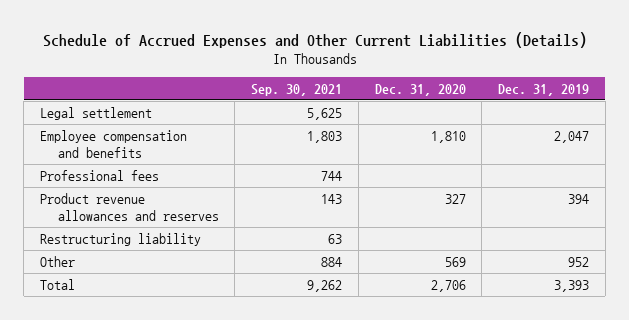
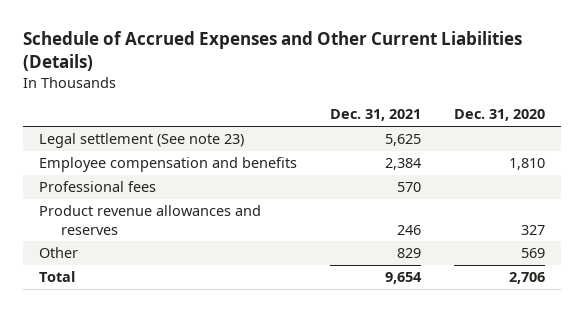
- | Sep. 30, 2021 | Dec. 31, 2020 | Dec. 31, 2019
+ | Dec. 31, 2021 | Dec. 31, 2020
- Legal settlement | 5,625 | |
+ Legal settlement (See note 23) | 5,625 |
- Restructuring liability | 63 | |

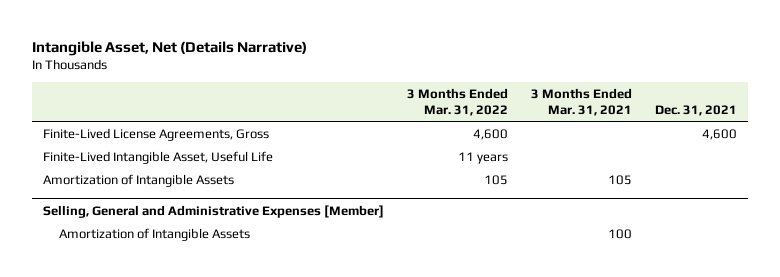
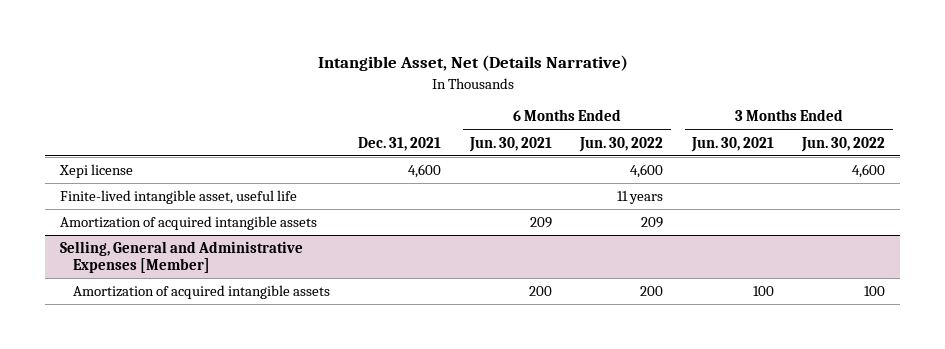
- | 3 Months Ended Mar. 31, 2022 | 3 Months Ended Mar. 31, 2021 | Dec. 31, 2021
+ | Dec. 31, 2021 | 6 Months Ended Jun. 30, 2021 | 6 Months Ended Jun. 30, 2022 | 3 Months Ended Jun. 30, 2021 | 3 Months Ended Jun. 30, 2022
- Finite-Lived License Agreements, Gross | 4,600 | | 4,600
- Finite-Lived Intangible Asset, Useful Life | 11 years | |
- Amortization of Intangible Assets | 105 | 105 |
+ Xepi license | 4,600 | | 4,600 | | 4,600
+ Finite-lived intangible asset, useful life | | | 11 years | |
+ Amortization of acquired intangible assets | | 209 | 209 | |
@ Selling, General and Administrative Expenses [Member]
- Amortization of Intangible Assets | | 100 |
+ Amortization of acquired intangible assets | | 200 | 200 | 100 | 100

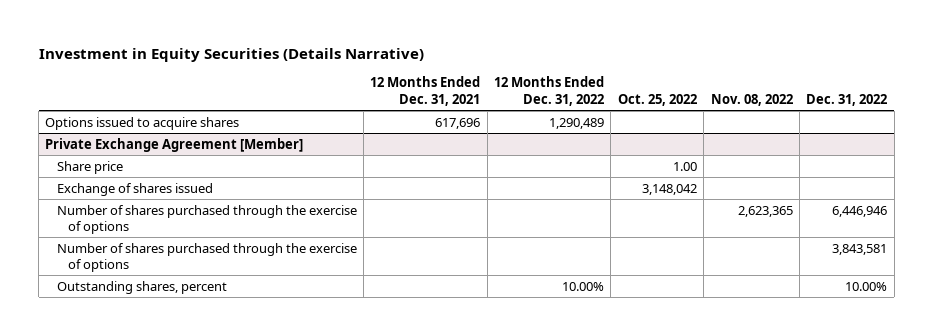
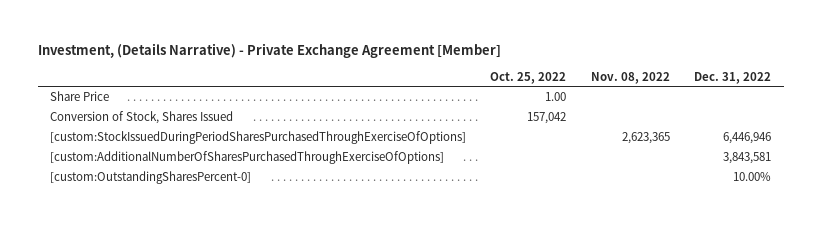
- Investment in Equity Securities (Details Narrative)
+ Investment, (Details Narrative) - Private Exchange Agreement [Member]
- | 12 Months Ended Dec. 31, 2021 | 12 Months Ended Dec. 31, 2022 | Oct. 25, 2022 | Nov. 08, 2022 | Dec. 31, 2022
+ | Oct. 25, 2022 | Nov. 08, 2022 | Dec. 31, 2022
- Options issued to acquire shares | 617,696 | 1,290,489 | | |
- Private Exchange Agreement [Member]
- Share price | | | 1.00 | |
- Exchange of shares issued | | | 3,148,042 | |
- Number of shares purchased through the exercise of options | | | | 2,623,365 | 6,446,946
- Number of shares purchased through the exercise of options | | | | | 3,843,581
- Outstanding shares, percent | | 10.00% | | | 10.00%
+ Share Price | 1.00 | |
+ Conversion of Stock, Shares Issued | 157,042 | |
+ [custom:StockIssuedDuringPeriodSharesPurchasedThroughExerciseOfOptions] | | 2,623,365 | 6,446,946
+ [custom:AdditionalNumberOfSharesPurchasedThroughExerciseOfOptions] | | | 3,843,581
+ [custom:OutstandingSharesPercent-0] | | | 10.00%

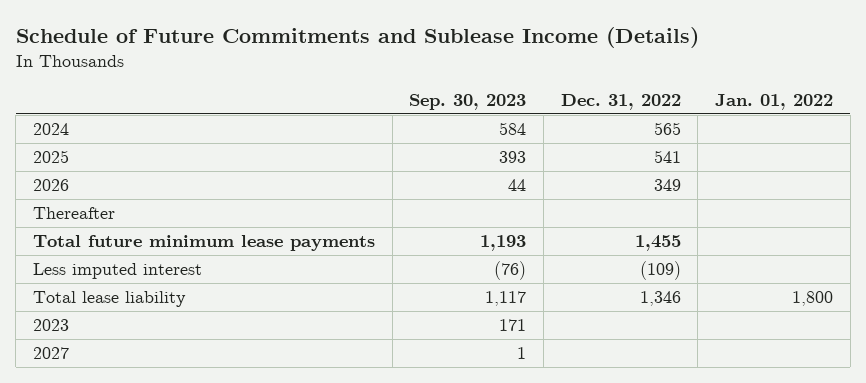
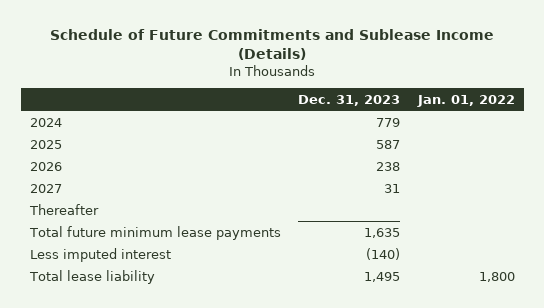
- | Sep. 30, 2023 | Dec. 31, 2022 | Jan. 01, 2022
+ | Dec. 31, 2023 | Jan. 01, 2022
moved up: 2027 | 31 |
- 2023 | 171 | |

